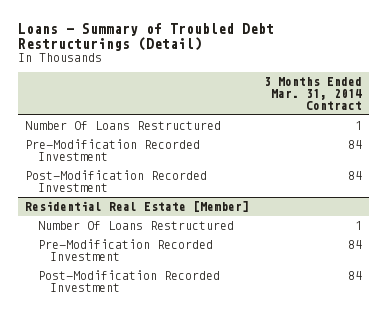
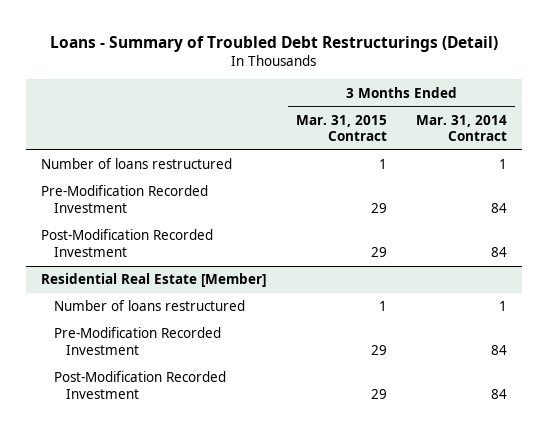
- | 3 Months Ended Mar. 31, 2014 Contract
+ | 3 Months Ended Mar. 31, 2015 Contract | 3 Months Ended Mar. 31, 2014 Contract
- Number Of Loans Restructured | 1
+ Number of loans restructured | 1 | 1
@ Residential Real Estate [Member]
- Number Of Loans Restructured | 1
+ Number of loans restructured | 1 | 1

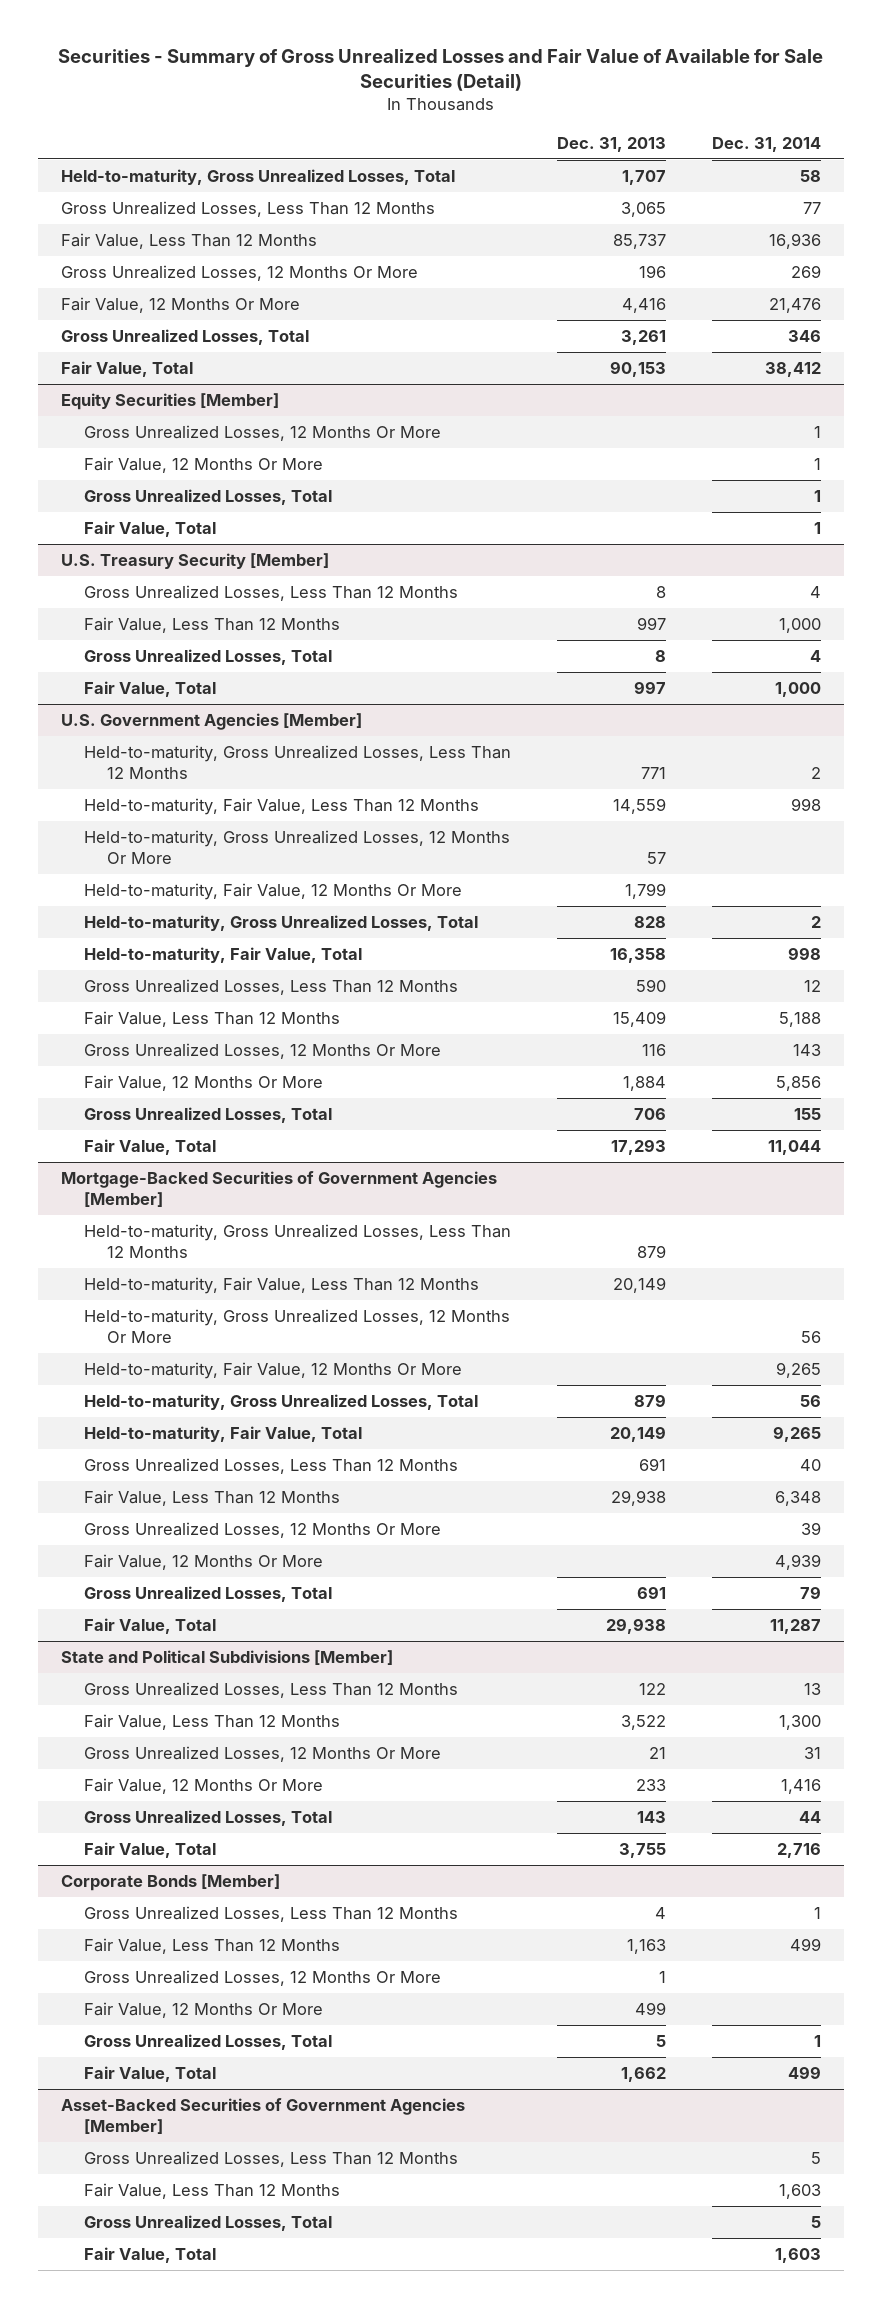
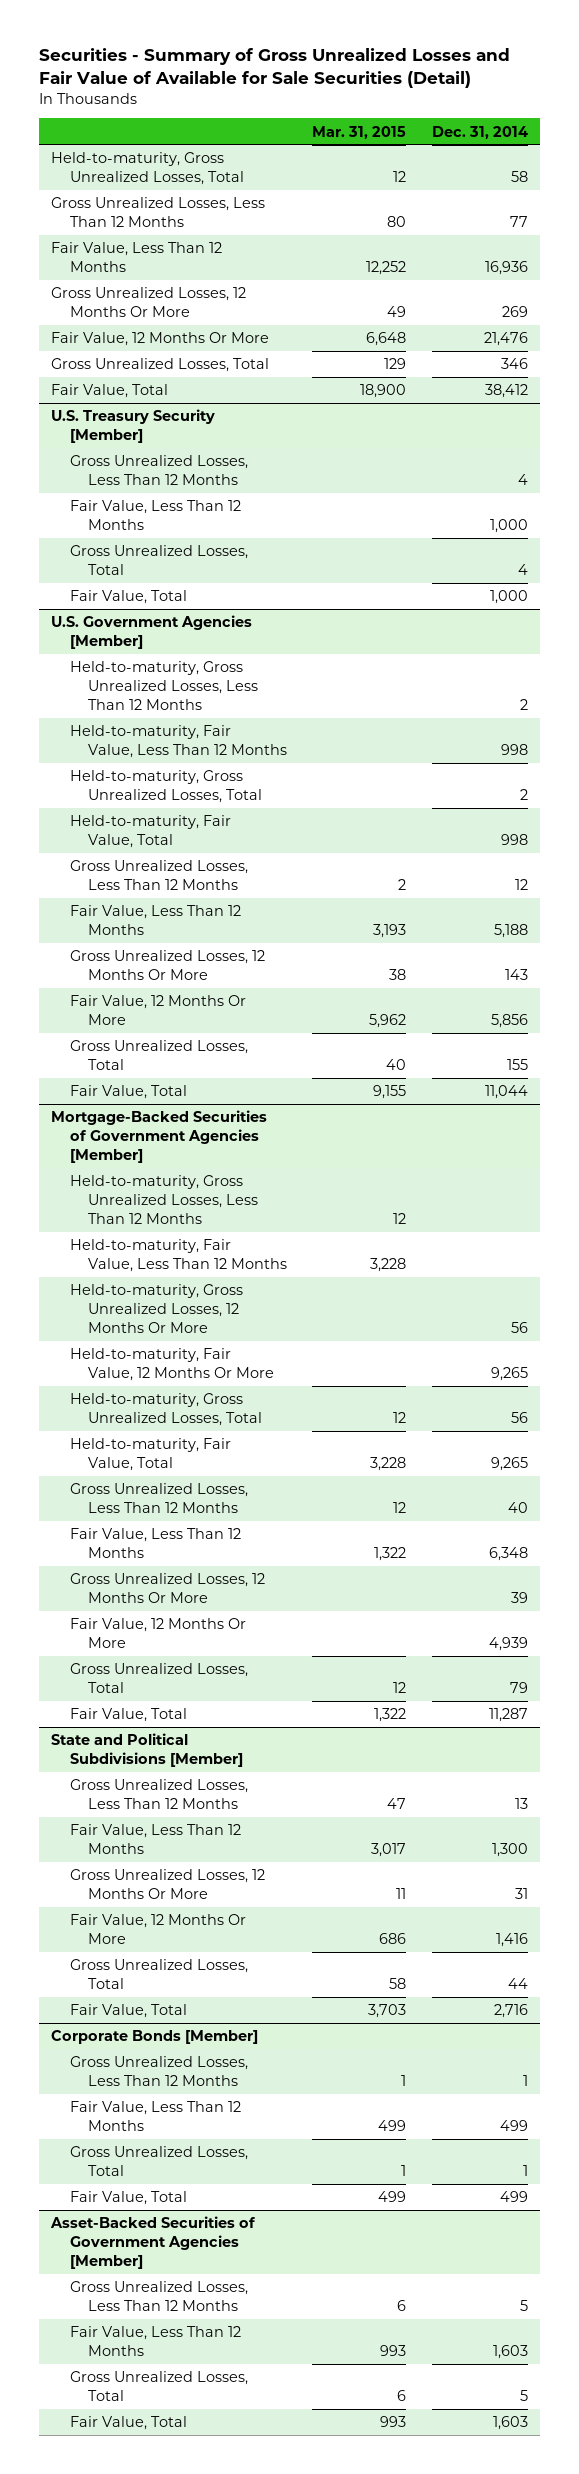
- | Dec. 31, 2013 | Dec. 31, 2014
+ | Mar. 31, 2015 | Dec. 31, 2014
- Equity Securities [Member]
- Gross Unrealized Losses, 12 Months Or More | | 1
- Fair Value, 12 Months Or More | | 1
- Gross Unrealized Losses, Total | | 1
- Fair Value, Total | | 1
@ U.S. Government Agencies [Member]
- Held-to-maturity, Gross Unrealized Losses, 12 Months Or More | 57 |
- Held-to-maturity, Fair Value, 12 Months Or More | 1,799 |
@ Corporate Bonds [Member]
- Gross Unrealized Losses, 12 Months Or More | 1 |
- Fair Value, 12 Months Or More | 499 |

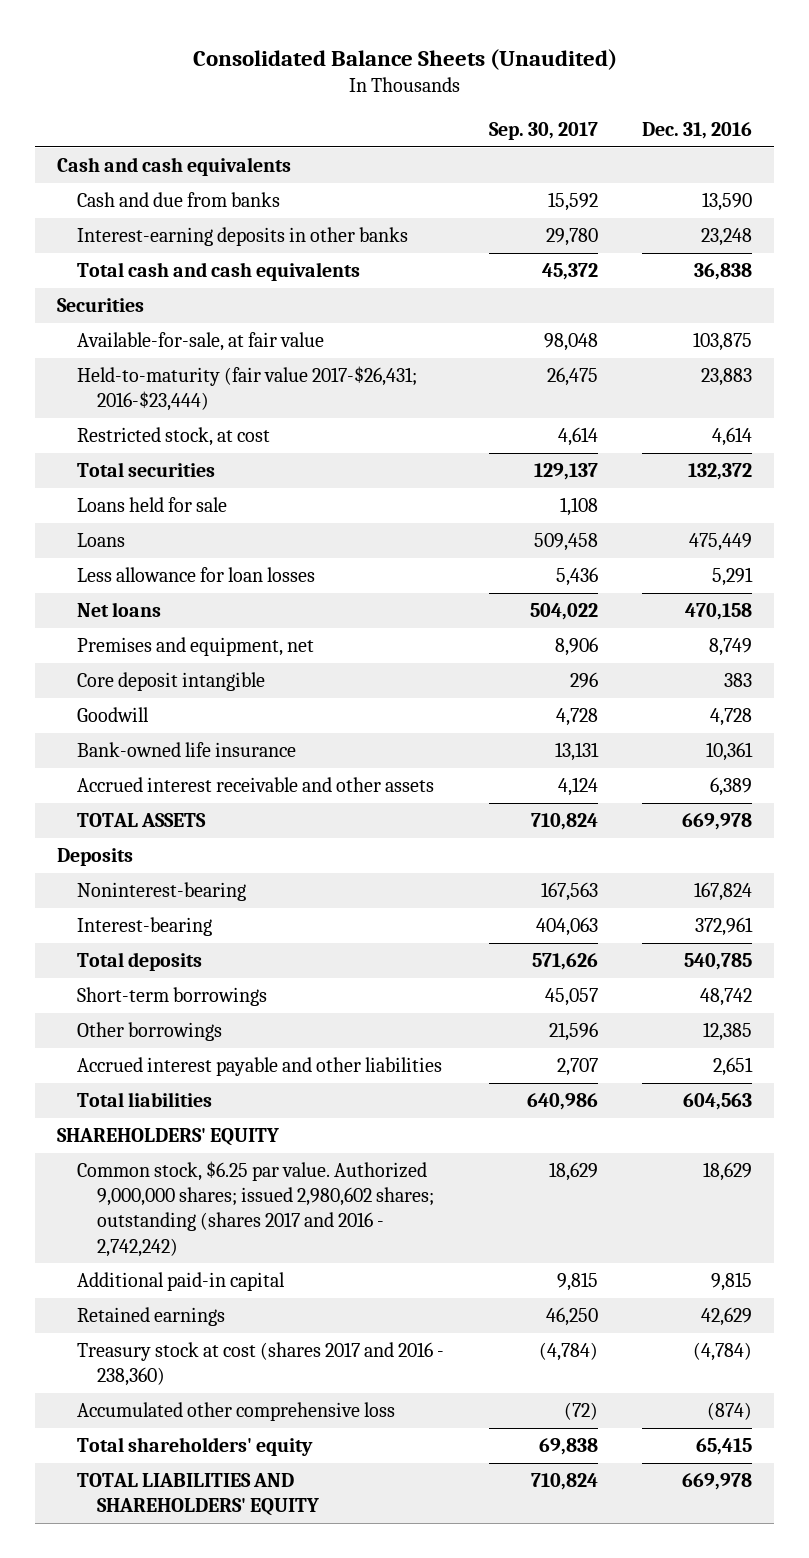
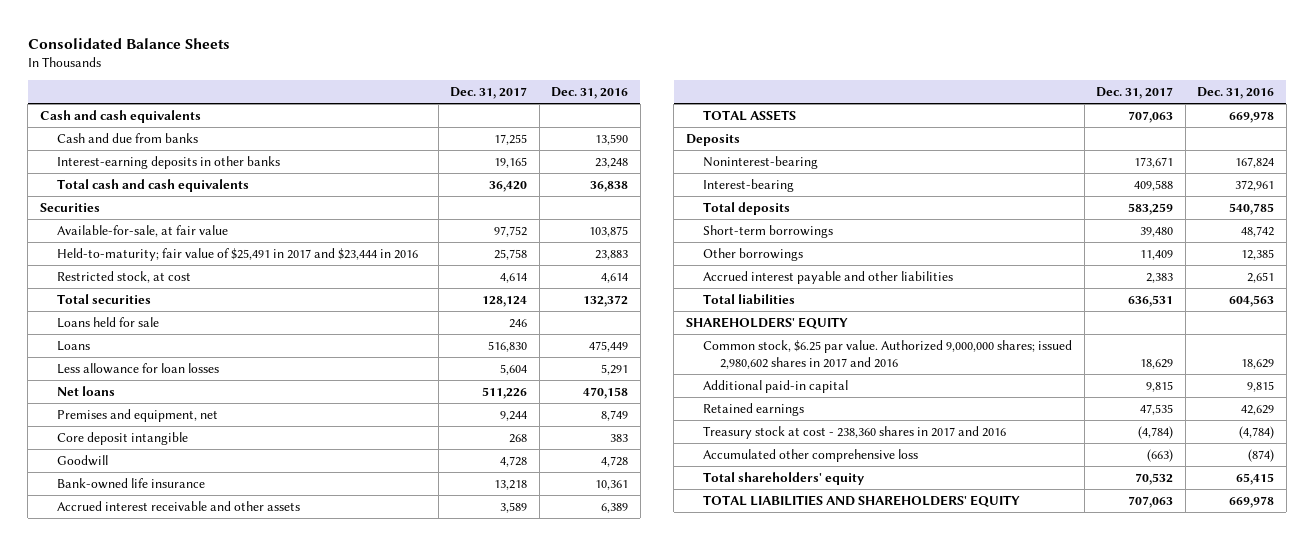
- Consolidated Balance Sheets (Unaudited)
+ Consolidated Balance Sheets
- | Sep. 30, 2017 | Dec. 31, 2016
+ | Dec. 31, 2017 | Dec. 31, 2016
- Held-to-maturity (fair value 2017-$26,431; 2016-$23,444) | 26,475 | 23,883
+ Held-to-maturity; fair value of $25,491 in 2017 and $23,444 in 2016 | 25,758 | 23,883
- Common stock, $6.25 par value. Authorized 9,000,000 shares; issued 2,980,602 shares; outstanding (shares 2017 and 2016 - 2,742,242) | 18,629 | 18,629
+ Common stock, $6.25 par value. Authorized 9,000,000 shares; issued 2,980,602 shares in 2017 and 2016 | 18,629 | 18,629
- Treasury stock at cost (shares 2017 and 2016 - 238,360) | (4,784) | (4,784)
+ Treasury stock at cost - 238,360 shares in 2017 and 2016 | (4,784) | (4,784)

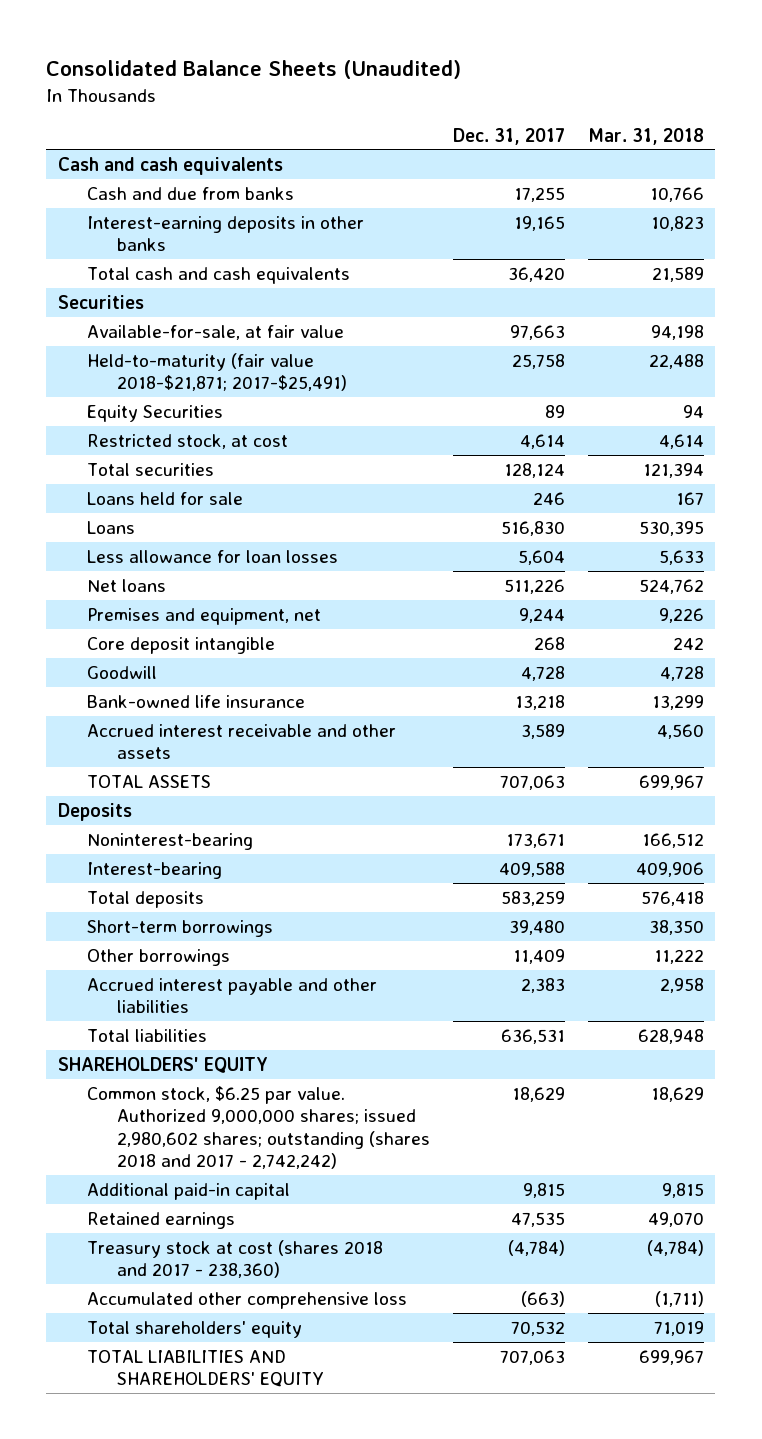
- Consolidated Balance Sheets
+ Consolidated Balance Sheets (Unaudited)
- | Dec. 31, 2017 | Dec. 31, 2016
+ | Dec. 31, 2017 | Mar. 31, 2018
- Available-for-sale, at fair value | 97,752 | 103,875
- Held-to-maturity; fair value of $25,491 in 2017 and $23,444 in 2016 | 25,758 | 23,883
+ Available-for-sale, at fair value | 97,663 | 94,198
+ Held-to-maturity (fair value 2018-$21,871; 2017-$25,491) | 25,758 | 22,488
+ Equity Securities | 89 | 94
- Common stock, $6.25 par value. Authorized 9,000,000 shares; issued 2,980,602 shares in 2017 and 2016 | 18,629 | 18,629
+ Common stock, $6.25 par value. Authorized 9,000,000 shares; issued 2,980,602 shares; outstanding (shares 2018 and 2017 - 2,742,242) | 18,629 | 18,629
- Treasury stock at cost - 238,360 shares in 2017 and 2016 | (4,784) | (4,784)
+ Treasury stock at cost (shares 2018 and 2017 - 238,360) | (4,784) | (4,784)

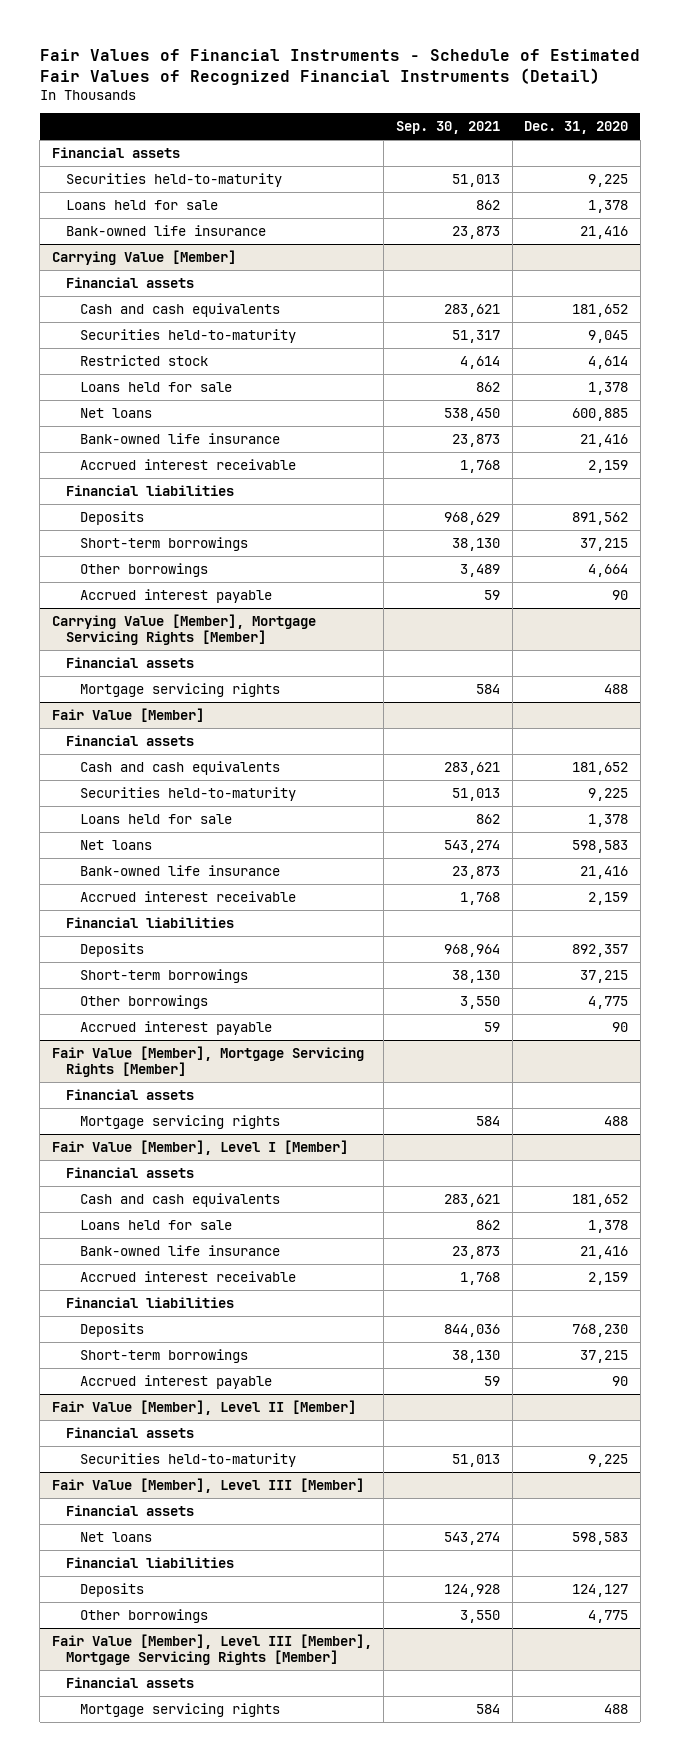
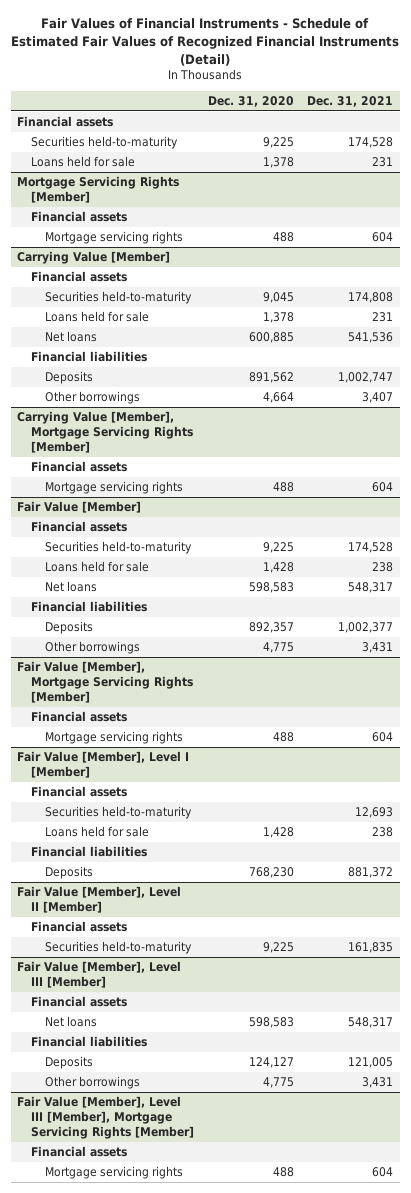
- | Sep. 30, 2021 | Dec. 31, 2020
+ | Dec. 31, 2020 | Dec. 31, 2021
- Bank-owned life insurance | 23,873 | 21,416
+ Mortgage Servicing Rights [Member]
+ Financial assets
+ Mortgage servicing rights | 488 | 604
@ Carrying Value [Member]
- Cash and cash equivalents | 283,621 | 181,652
- Restricted stock | 4,614 | 4,614
- Bank-owned life insurance | 23,873 | 21,416
- Accrued interest receivable | 1,768 | 2,159
- Short-term borrowings | 38,130 | 37,215
- Accrued interest payable | 59 | 90
@ Fair Value [Member]
- Cash and cash equivalents | 283,621 | 181,652
- Loans held for sale | 862 | 1,378
+ Loans held for sale | 1,428 | 238
- Bank-owned life insurance | 23,873 | 21,416
- Accrued interest receivable | 1,768 | 2,159
- Short-term borrowings | 38,130 | 37,215
- Accrued interest payable | 59 | 90
@ Fair Value [Member], Level I [Member]
- Cash and cash equivalents | 283,621 | 181,652
- Loans held for sale | 862 | 1,378
- Bank-owned life insurance | 23,873 | 21,416
- Accrued interest receivable | 1,768 | 2,159
+ Securities held-to-maturity | | 12,693
+ Loans held for sale | 1,428 | 238
- Short-term borrowings | 38,130 | 37,215
- Accrued interest payable | 59 | 90

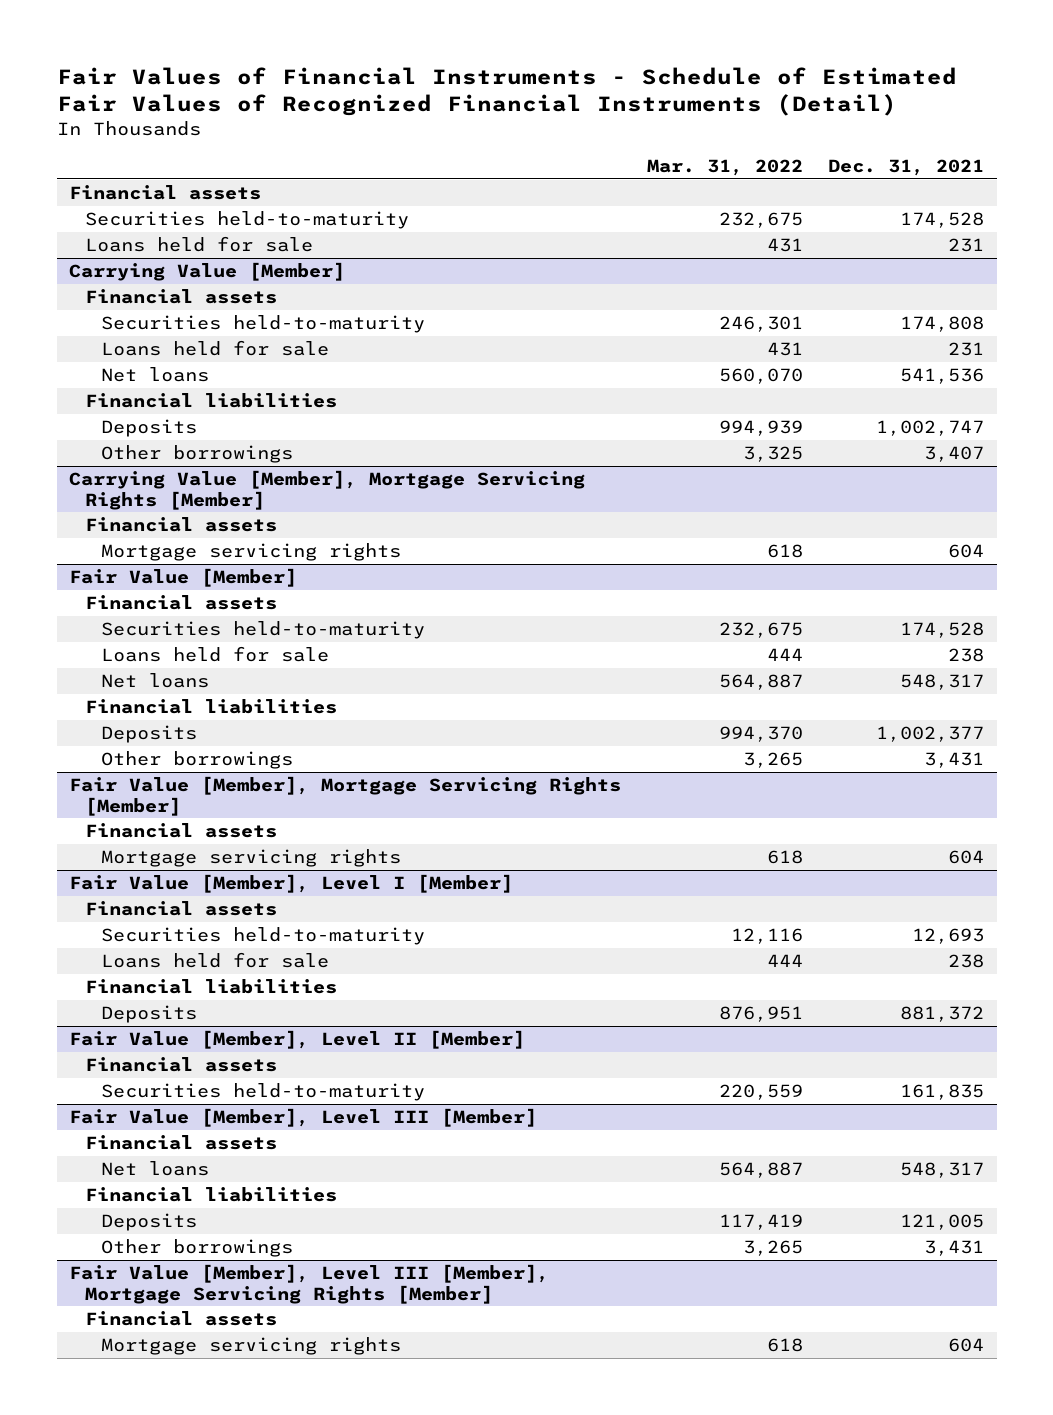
- | Dec. 31, 2020 | Dec. 31, 2021
+ | Mar. 31, 2022 | Dec. 31, 2021
- Mortgage Servicing Rights [Member]
- Financial assets
- Mortgage servicing rights | 488 | 604

